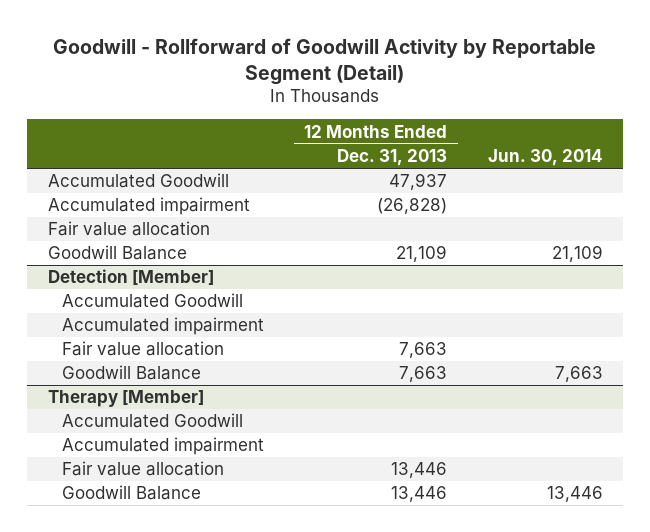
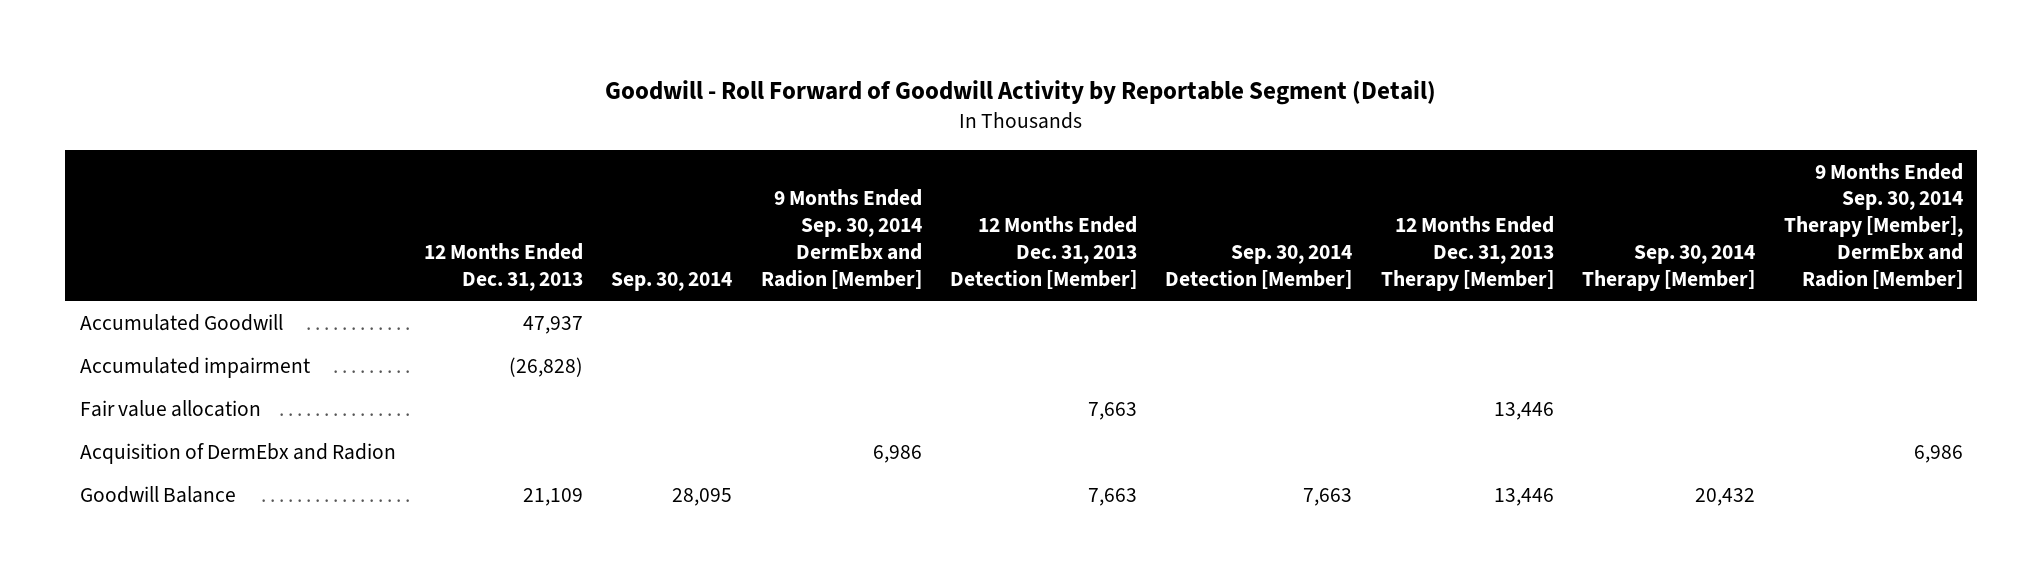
- Goodwill - Rollforward of Goodwill Activity by Reportable Segment (Detail)
+ Goodwill - Roll Forward of Goodwill Activity by Reportable Segment (Detail)
- | 12 Months Ended Dec. 31, 2013 | Jun. 30, 2014
+ | 12 Months Ended Dec. 31, 2013 | Sep. 30, 2014 | 9 Months Ended Sep. 30, 2014 DermEbx and Radion [Member] | 12 Months Ended Dec. 31, 2013 Detection [Member] | Sep. 30, 2014 Detection [Member] | 12 Months Ended Dec. 31, 2013 Therapy [Member] | Sep. 30, 2014 Therapy [Member] | 9 Months Ended Sep. 30, 2014 Therapy [Member], DermEbx and Radion [Member]
+ Acquisition of DermEbx and Radion | | | 6,986 | | | | | 6,986
- Detection [Member]
- Accumulated Goodwill
- Accumulated impairment
- Fair value allocation | 7,663 |
- Goodwill Balance | 7,663 | 7,663
- Therapy [Member]
- Accumulated Goodwill
- Accumulated impairment
- Fair value allocation | 13,446 |
- Goodwill Balance | 13,446 | 13,446

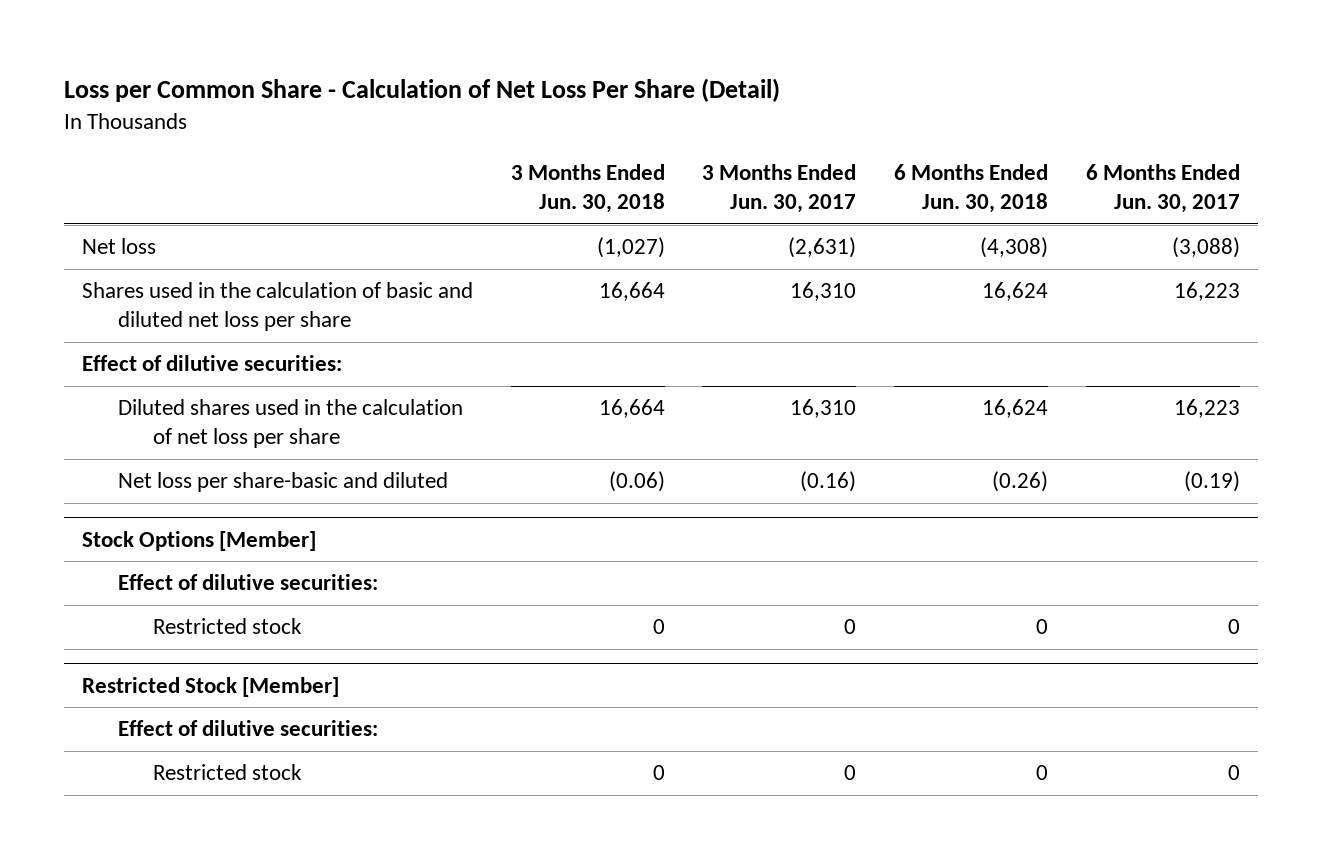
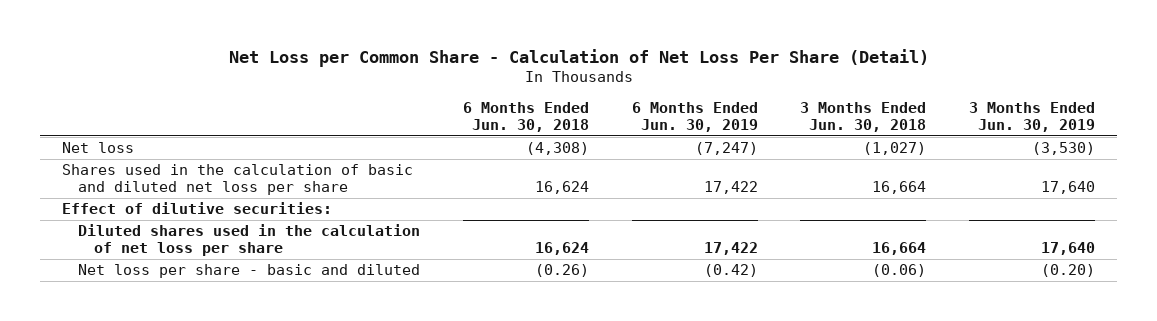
- Loss per Common Share - Calculation of Net Loss Per Share (Detail)
+ Net Loss per Common Share - Calculation of Net Loss Per Share (Detail)
- | 3 Months Ended Jun. 30, 2018 | 3 Months Ended Jun. 30, 2017 | 6 Months Ended Jun. 30, 2018 | 6 Months Ended Jun. 30, 2017
+ | 6 Months Ended Jun. 30, 2018 | 6 Months Ended Jun. 30, 2019 | 3 Months Ended Jun. 30, 2018 | 3 Months Ended Jun. 30, 2019
- Net loss per share-basic and diluted | (0.06) | (0.16) | (0.26) | (0.19)
- Stock Options [Member]
- Effect of dilutive securities:
- Restricted stock | 0 | 0 | 0 | 0
- Restricted Stock [Member]
- Effect of dilutive securities:
- Restricted stock | 0 | 0 | 0 | 0
+ Net loss per share - basic and diluted | (0.26) | (0.42) | (0.06) | (0.20)

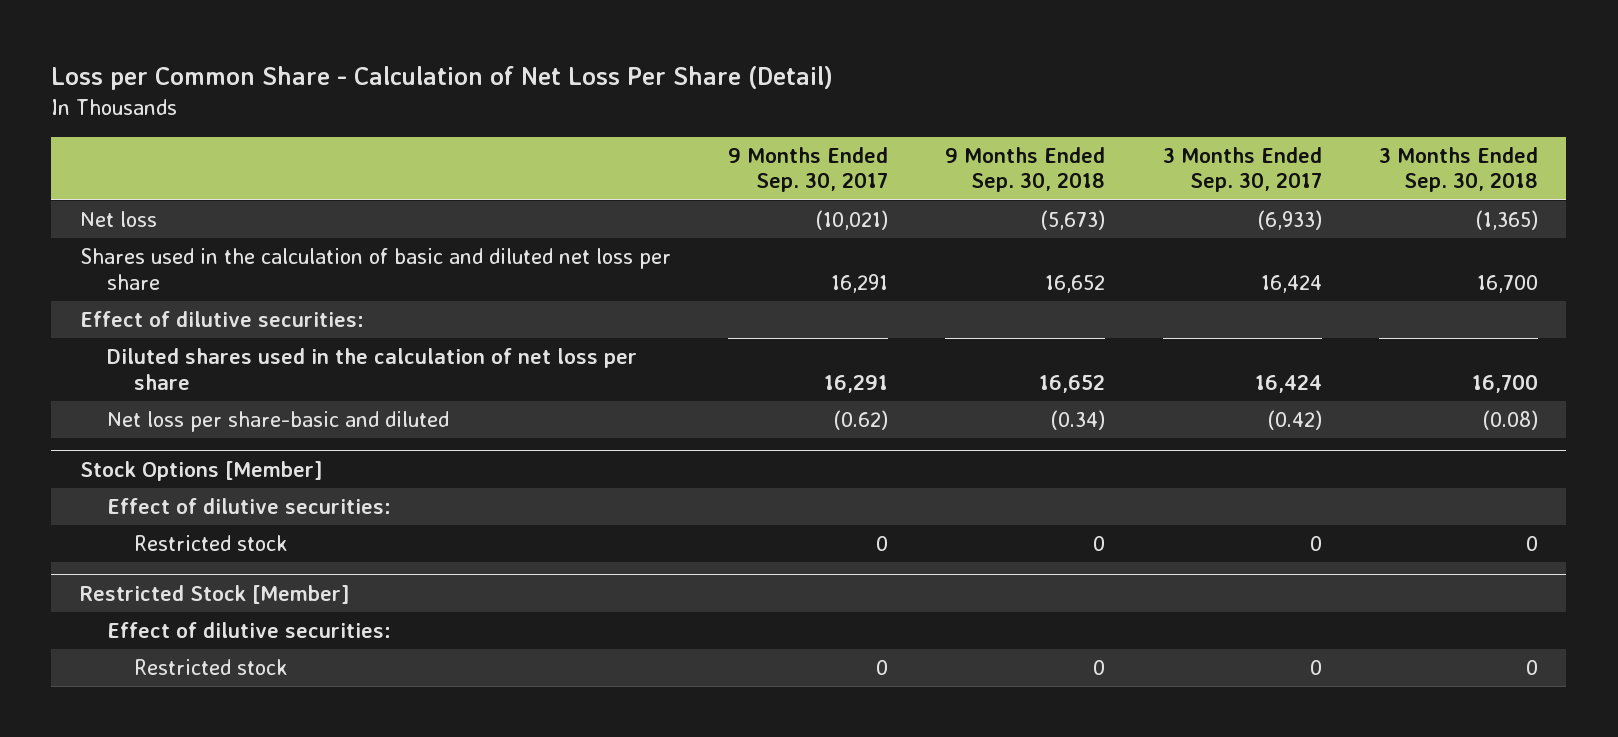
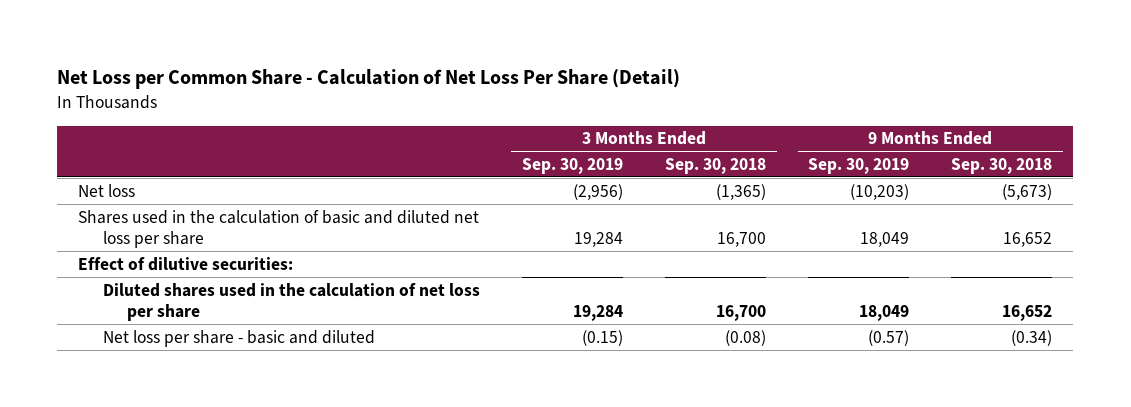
- Loss per Common Share - Calculation of Net Loss Per Share (Detail)
+ Net Loss per Common Share - Calculation of Net Loss Per Share (Detail)
- | 9 Months Ended Sep. 30, 2017 | 9 Months Ended Sep. 30, 2018 | 3 Months Ended Sep. 30, 2017 | 3 Months Ended Sep. 30, 2018
+ | 3 Months Ended Sep. 30, 2019 | 3 Months Ended Sep. 30, 2018 | 9 Months Ended Sep. 30, 2019 | 9 Months Ended Sep. 30, 2018
- Net loss per share-basic and diluted | (0.62) | (0.34) | (0.42) | (0.08)
- Stock Options [Member]
- Effect of dilutive securities:
- Restricted stock | 0 | 0 | 0 | 0
- Restricted Stock [Member]
- Effect of dilutive securities:
- Restricted stock | 0 | 0 | 0 | 0
+ Net loss per share - basic and diluted | (0.15) | (0.08) | (0.57) | (0.34)

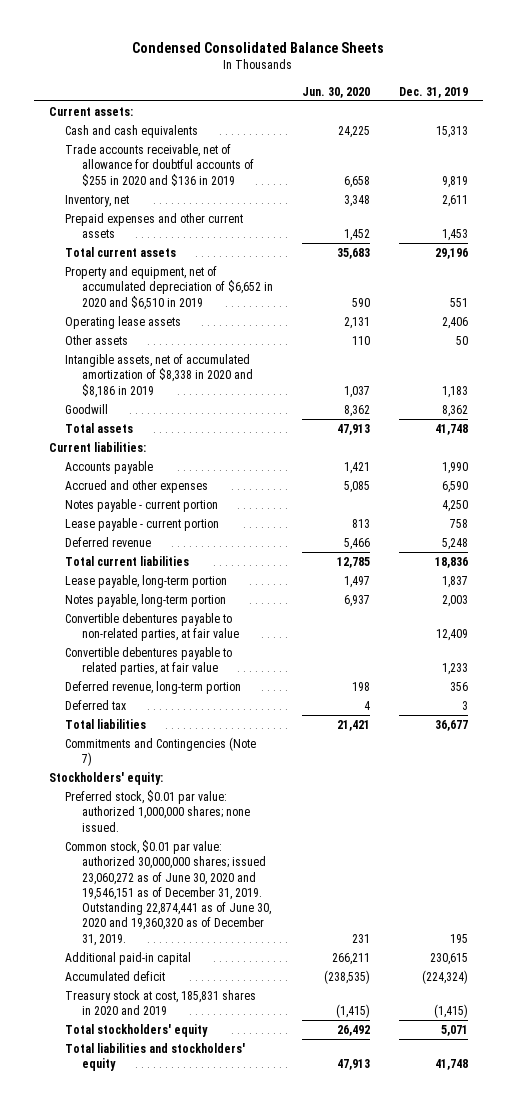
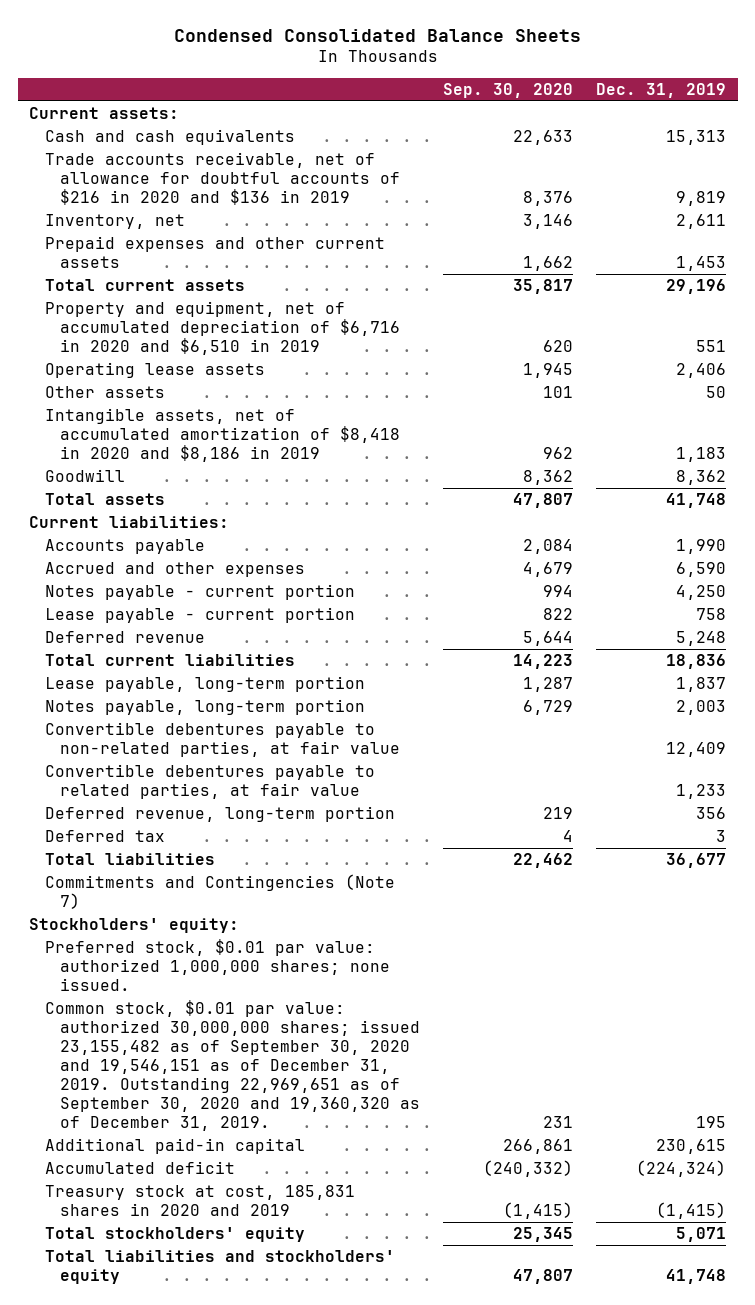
- | Jun. 30, 2020 | Dec. 31, 2019
+ | Sep. 30, 2020 | Dec. 31, 2019
- Trade accounts receivable, net of allowance for doubtful accounts of $255 in 2020 and $136 in 2019 | 6,658 | 9,819
+ Trade accounts receivable, net of allowance for doubtful accounts of $216 in 2020 and $136 in 2019 | 8,376 | 9,819
- Property and equipment, net of accumulated depreciation of $6,652 in 2020 and $6,510 in 2019 | 590 | 551
+ Property and equipment, net of accumulated depreciation of $6,716 in 2020 and $6,510 in 2019 | 620 | 551
- Intangible assets, net of accumulated amortization of $8,338 in 2020 and $8,186 in 2019 | 1,037 | 1,183
+ Intangible assets, net of accumulated amortization of $8,418 in 2020 and $8,186 in 2019 | 962 | 1,183
- Common stock, $0.01 par value: authorized 30,000,000 shares; issued 23,060,272 as of June 30, 2020 and 19,546,151 as of December 31, 2019. Outstanding 22,874,441 as of June 30, 2020 and 19,360,320 as of December 31, 2019. | 231 | 195
+ Common stock, $0.01 par value: authorized 30,000,000 shares; issued 23,155,482 as of September 30, 2020 and 19,546,151 as of December 31, 2019. Outstanding 22,969,651 as of September 30, 2020 and 19,360,320 as of December 31, 2019. | 231 | 195

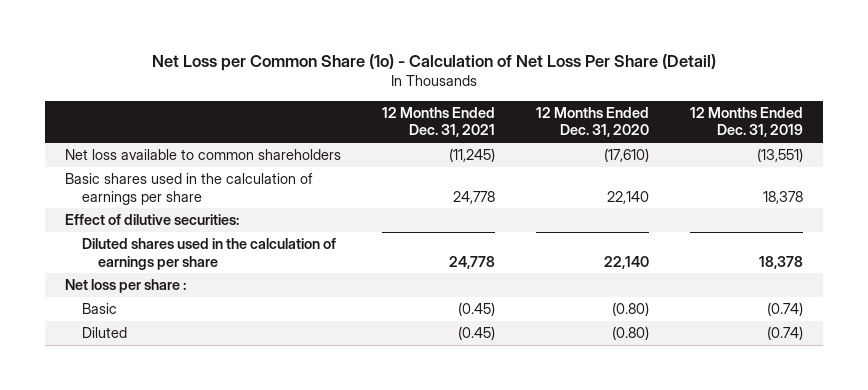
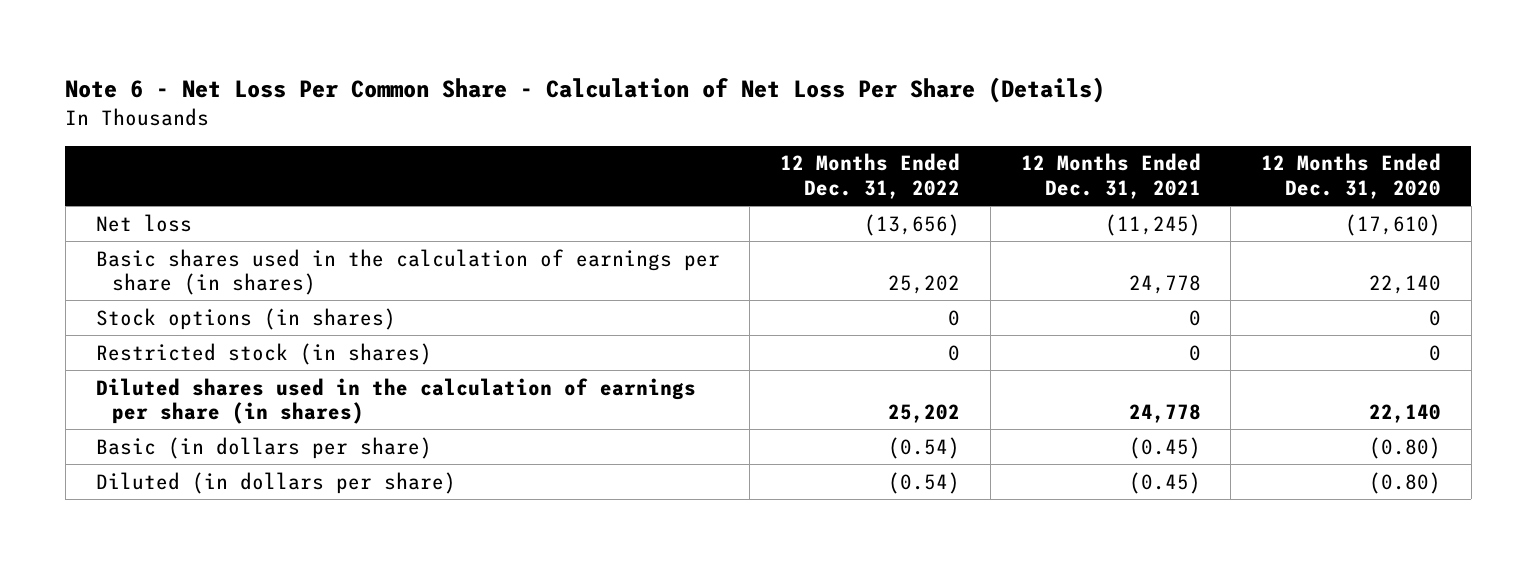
- Net Loss per Common Share (1o) - Calculation of Net Loss Per Share (Detail)
+ Note 6 - Net Loss Per Common Share - Calculation of Net Loss Per Share (Details)
- | 12 Months Ended Dec. 31, 2021 | 12 Months Ended Dec. 31, 2020 | 12 Months Ended Dec. 31, 2019
+ | 12 Months Ended Dec. 31, 2022 | 12 Months Ended Dec. 31, 2021 | 12 Months Ended Dec. 31, 2020
- Net loss available to common shareholders | (11,245) | (17,610) | (13,551)
- Basic shares used in the calculation of earnings per share | 24,778 | 22,140 | 18,378
- Effect of dilutive securities:
- Diluted shares used in the calculation of earnings per share | 24,778 | 22,140 | 18,378
- Net loss per share :
- Basic | (0.45) | (0.80) | (0.74)
- Diluted | (0.45) | (0.80) | (0.74)
+ Net loss | (13,656) | (11,245) | (17,610)
+ Basic shares used in the calculation of earnings per share (in shares) | 25,202 | 24,778 | 22,140
+ Stock options (in shares) | 0 | 0 | 0
+ Restricted stock (in shares) | 0 | 0 | 0
+ Diluted shares used in the calculation of earnings per share (in shares) | 25,202 | 24,778 | 22,140
+ Basic (in dollars per share) | (0.54) | (0.45) | (0.80)
+ Diluted (in dollars per share) | (0.54) | (0.45) | (0.80)

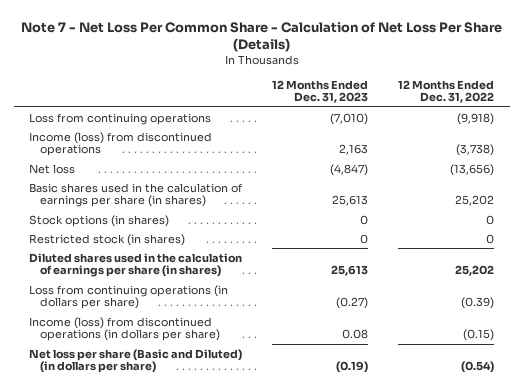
- Note 6 - Net Loss Per Common Share - Calculation of Net Loss Per Share (Details)
+ Note 7 - Net Loss Per Common Share - Calculation of Net Loss Per Share (Details)
- | 12 Months Ended Dec. 31, 2022 | 12 Months Ended Dec. 31, 2021 | 12 Months Ended Dec. 31, 2020
+ | 12 Months Ended Dec. 31, 2023 | 12 Months Ended Dec. 31, 2022
+ Loss from continuing operations | (7,010) | (9,918)
+ Income (loss) from discontinued operations | 2,163 | (3,738)
- Basic (in dollars per share) | (0.54) | (0.45) | (0.80)
- Diluted (in dollars per share) | (0.54) | (0.45) | (0.80)
+ Loss from continuing operations (in dollars per share) | (0.27) | (0.39)
+ Income (loss) from discontinued operations (in dollars per share) | 0.08 | (0.15)
+ Net loss per share (Basic and Diluted) (in dollars per share) | (0.19) | (0.54)

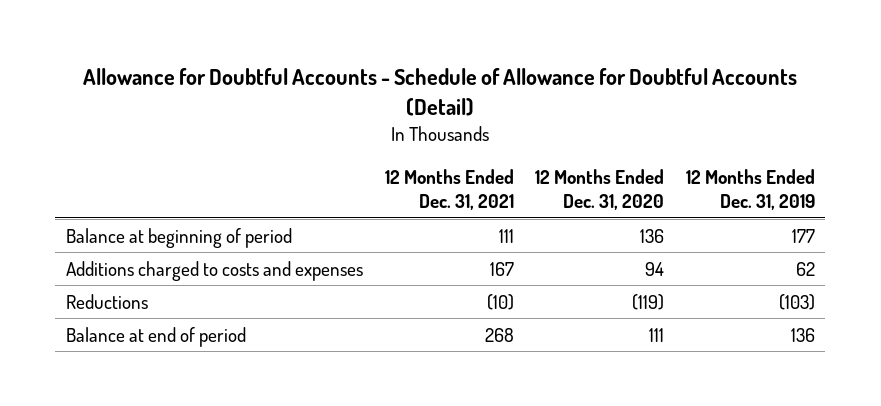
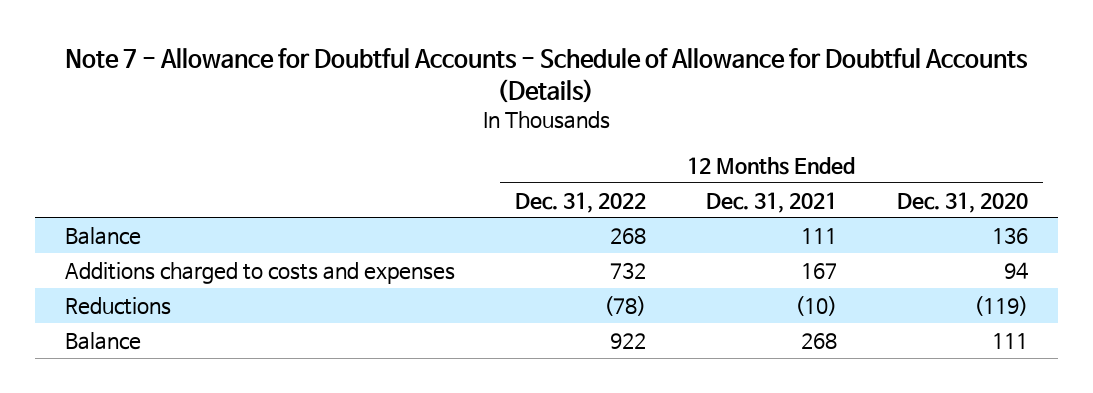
- Allowance for Doubtful Accounts - Schedule of Allowance for Doubtful Accounts (Detail)
+ Note 7 - Allowance for Doubtful Accounts - Schedule of Allowance for Doubtful Accounts (Details)
- | 12 Months Ended Dec. 31, 2021 | 12 Months Ended Dec. 31, 2020 | 12 Months Ended Dec. 31, 2019
+ | 12 Months Ended Dec. 31, 2022 | 12 Months Ended Dec. 31, 2021 | 12 Months Ended Dec. 31, 2020
- Balance at beginning of period | 111 | 136 | 177
+ Balance | 268 | 111 | 136
- Balance at end of period | 268 | 111 | 136
+ Balance | 922 | 268 | 111

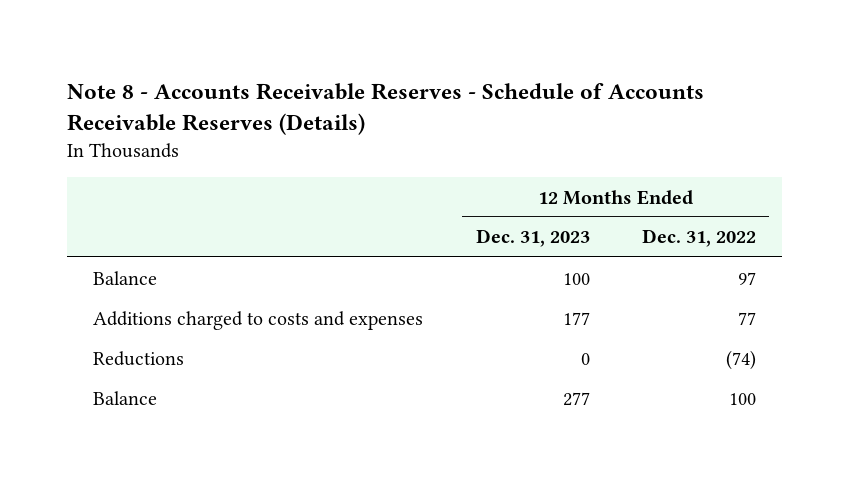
- Note 7 - Allowance for Doubtful Accounts - Schedule of Allowance for Doubtful Accounts (Details)
+ Note 8 - Accounts Receivable Reserves - Schedule of Accounts Receivable Reserves (Details)
- | 12 Months Ended Dec. 31, 2022 | 12 Months Ended Dec. 31, 2021 | 12 Months Ended Dec. 31, 2020
+ | 12 Months Ended Dec. 31, 2023 | 12 Months Ended Dec. 31, 2022
- Balance | 268 | 111 | 136
- Additions charged to costs and expenses | 732 | 167 | 94
- Reductions | (78) | (10) | (119)
- Balance | 922 | 268 | 111
+ Balance | 100 | 97
+ Additions charged to costs and expenses | 177 | 77
+ Reductions | 0 | (74)
+ Balance | 277 | 100

